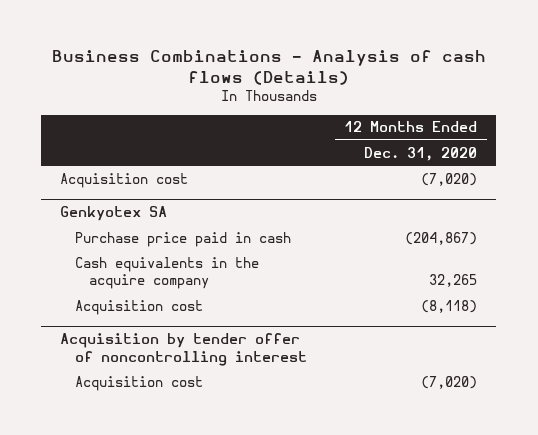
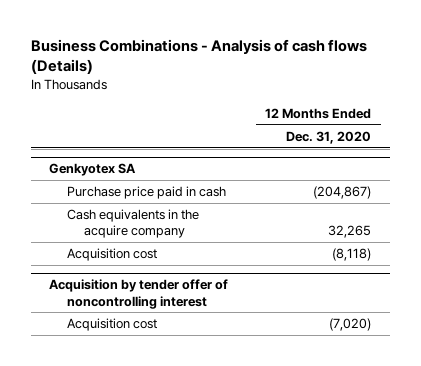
- Acquisition cost | (7,020)

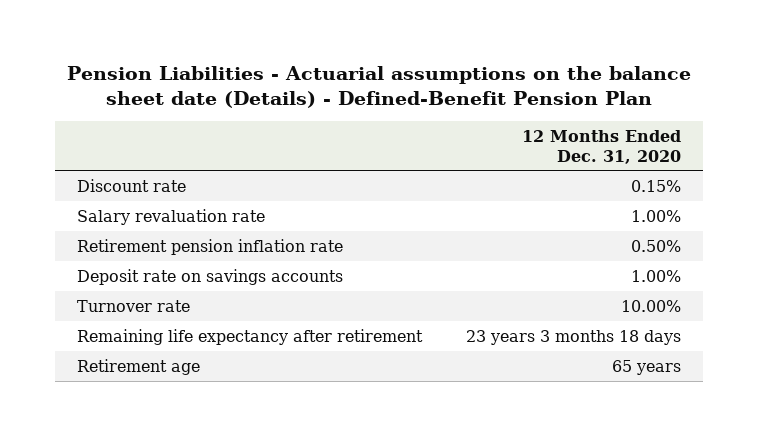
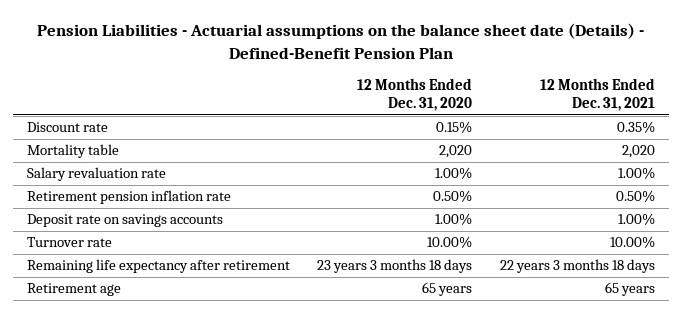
- | 12 Months Ended Dec. 31, 2020
+ | 12 Months Ended Dec. 31, 2020 | 12 Months Ended Dec. 31, 2021
+ Mortality table | 2,020 | 2,020

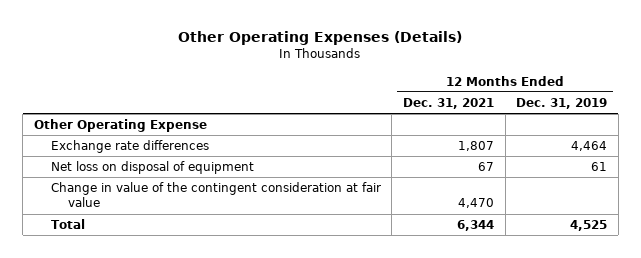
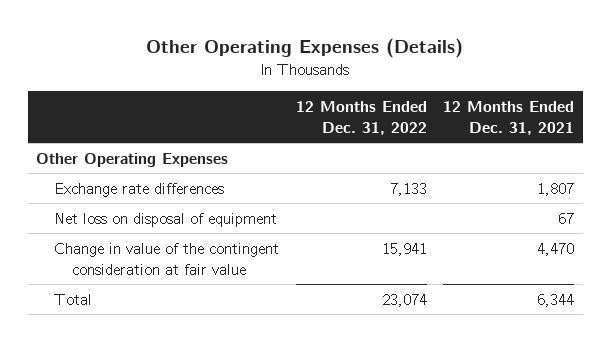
- | 12 Months Ended Dec. 31, 2021 | 12 Months Ended Dec. 31, 2019
+ | 12 Months Ended Dec. 31, 2022 | 12 Months Ended Dec. 31, 2021
- Other Operating Expense
+ Other Operating Expenses

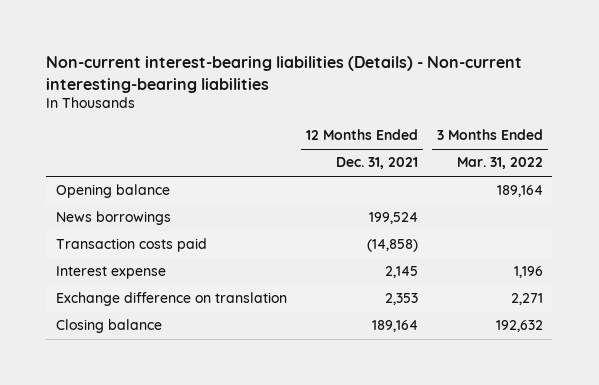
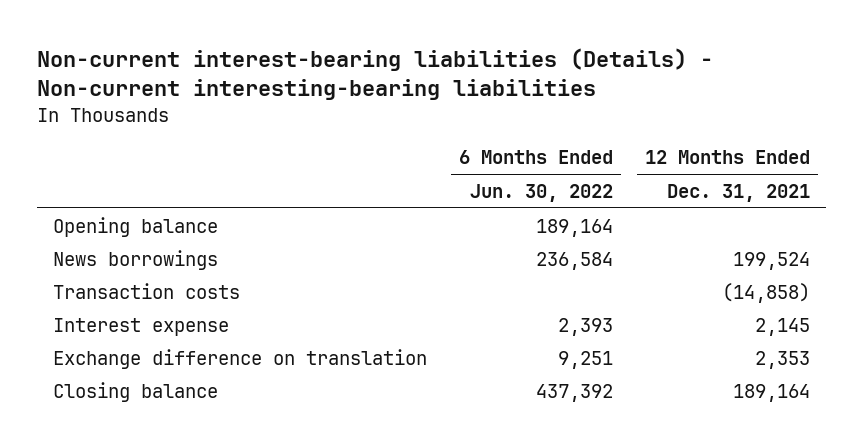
- | 12 Months Ended Dec. 31, 2021 | 3 Months Ended Mar. 31, 2022
+ | 6 Months Ended Jun. 30, 2022 | 12 Months Ended Dec. 31, 2021
- Transaction costs paid | (14,858) |
+ Transaction costs | | (14,858)

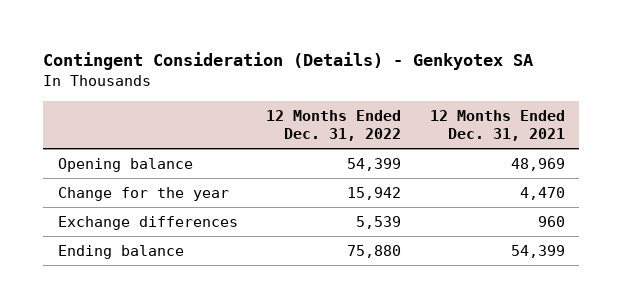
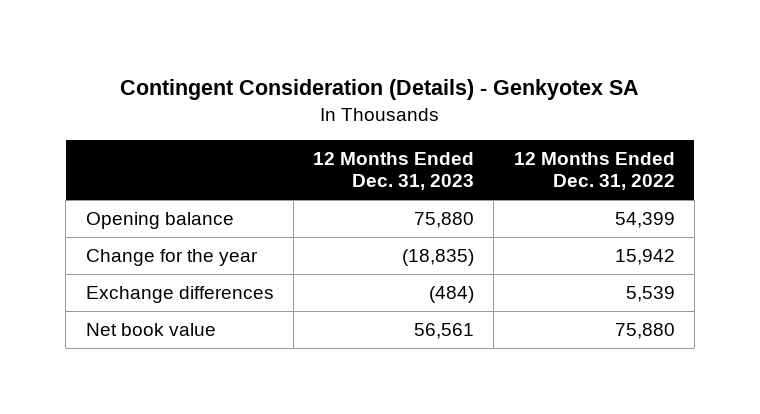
- | 12 Months Ended Dec. 31, 2022 | 12 Months Ended Dec. 31, 2021
+ | 12 Months Ended Dec. 31, 2023 | 12 Months Ended Dec. 31, 2022
- Ending balance | 75,880 | 54,399
+ Net book value | 56,561 | 75,880

